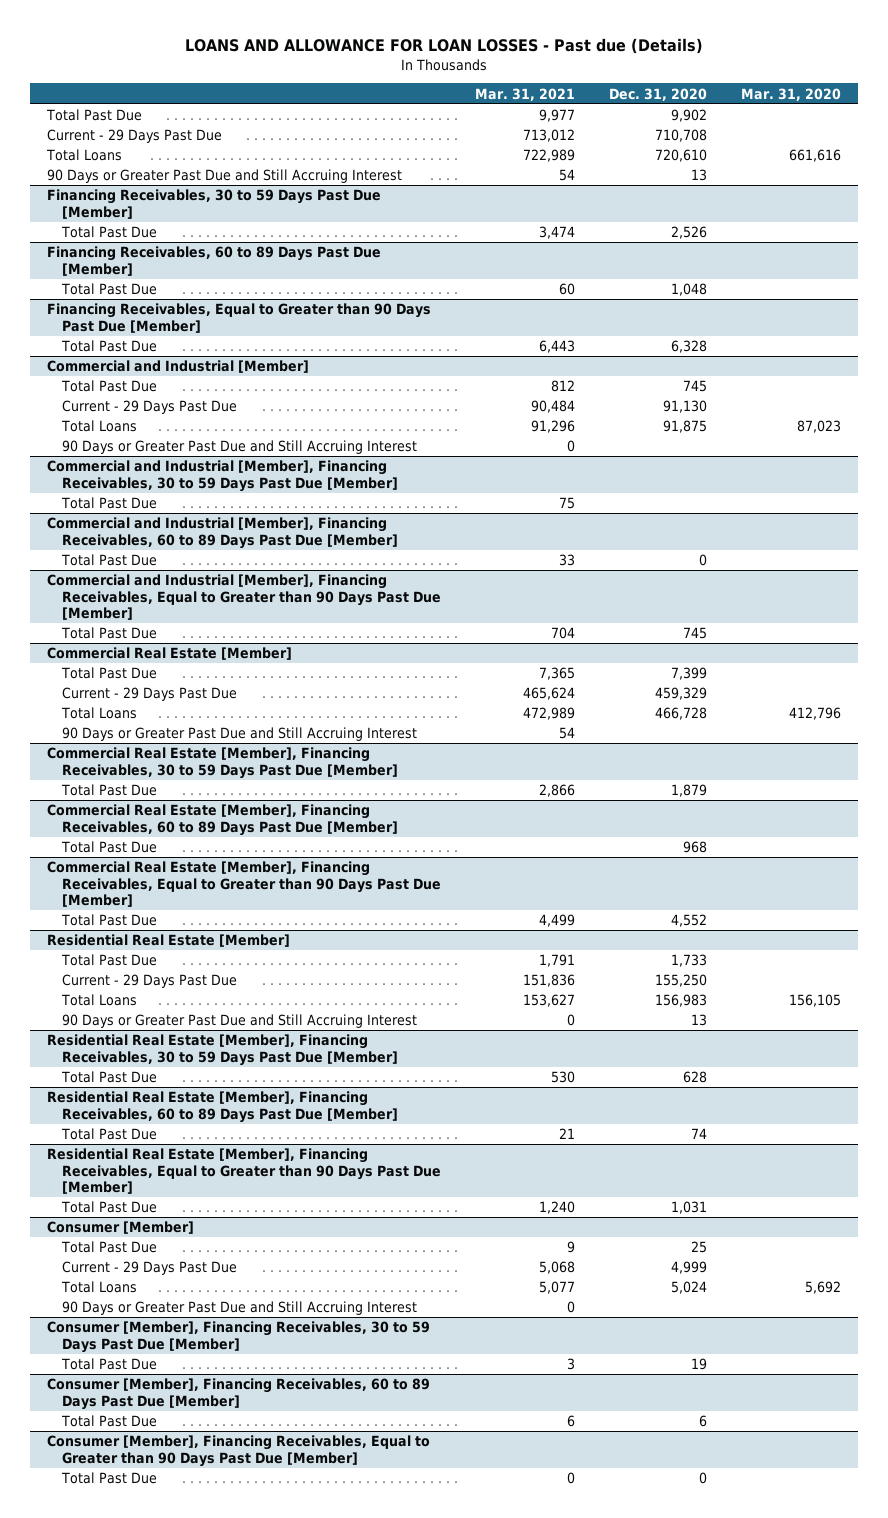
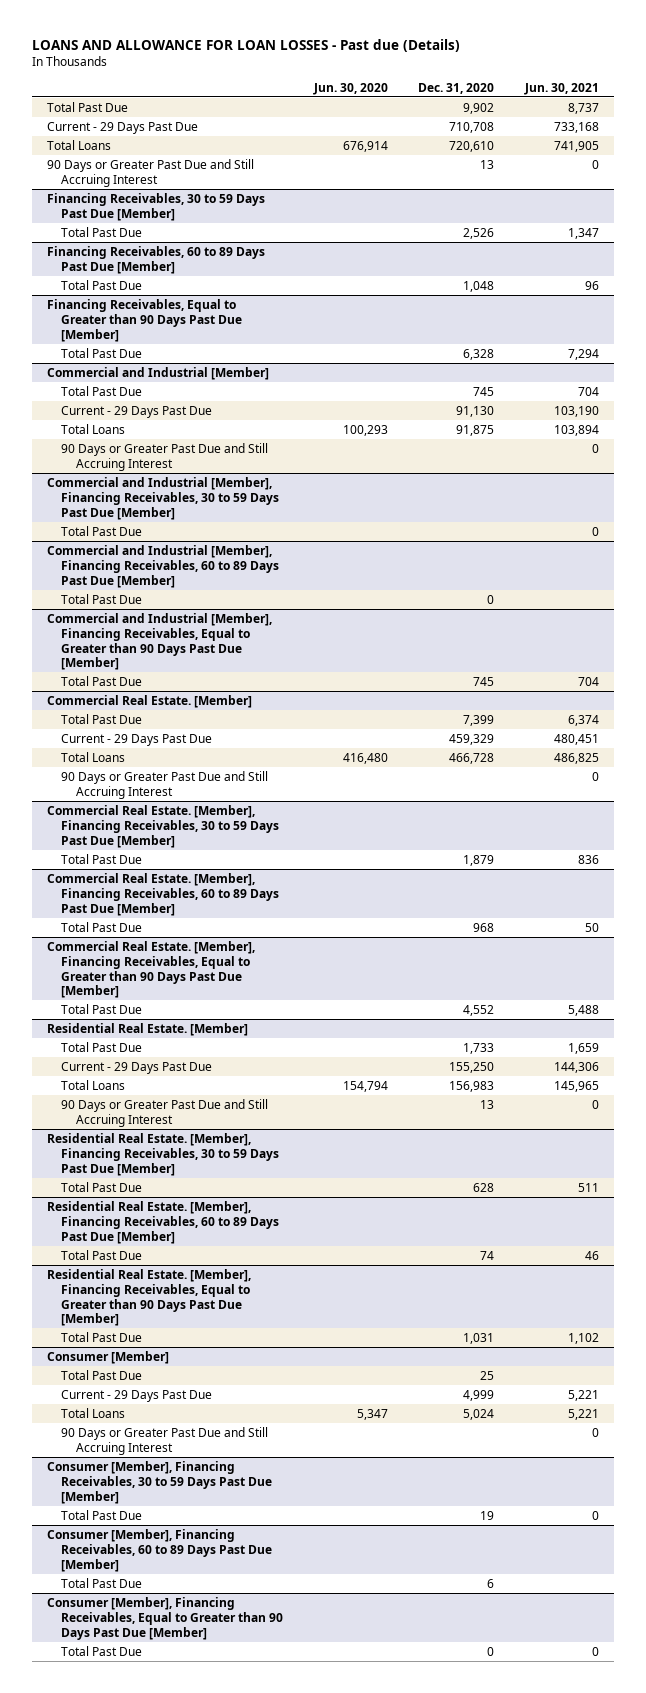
- | Mar. 31, 2021 | Dec. 31, 2020 | Mar. 31, 2020
+ | Jun. 30, 2020 | Dec. 31, 2020 | Jun. 30, 2021
- Commercial Real Estate [Member]
+ Commercial Real Estate. [Member]
- Commercial Real Estate [Member], Financing Receivables, 30 to 59 Days Past Due [Member]
+ Commercial Real Estate. [Member], Financing Receivables, 30 to 59 Days Past Due [Member]
- Commercial Real Estate [Member], Financing Receivables, 60 to 89 Days Past Due [Member]
+ Commercial Real Estate. [Member], Financing Receivables, 60 to 89 Days Past Due [Member]
- Commercial Real Estate [Member], Financing Receivables, Equal to Greater than 90 Days Past Due [Member]
+ Commercial Real Estate. [Member], Financing Receivables, Equal to Greater than 90 Days Past Due [Member]
- Residential Real Estate [Member]
+ Residential Real Estate. [Member]
- Residential Real Estate [Member], Financing Receivables, 30 to 59 Days Past Due [Member]
+ Residential Real Estate. [Member], Financing Receivables, 30 to 59 Days Past Due [Member]
- Residential Real Estate [Member], Financing Receivables, 60 to 89 Days Past Due [Member]
+ Residential Real Estate. [Member], Financing Receivables, 60 to 89 Days Past Due [Member]
- Residential Real Estate [Member], Financing Receivables, Equal to Greater than 90 Days Past Due [Member]
+ Residential Real Estate. [Member], Financing Receivables, Equal to Greater than 90 Days Past Due [Member]

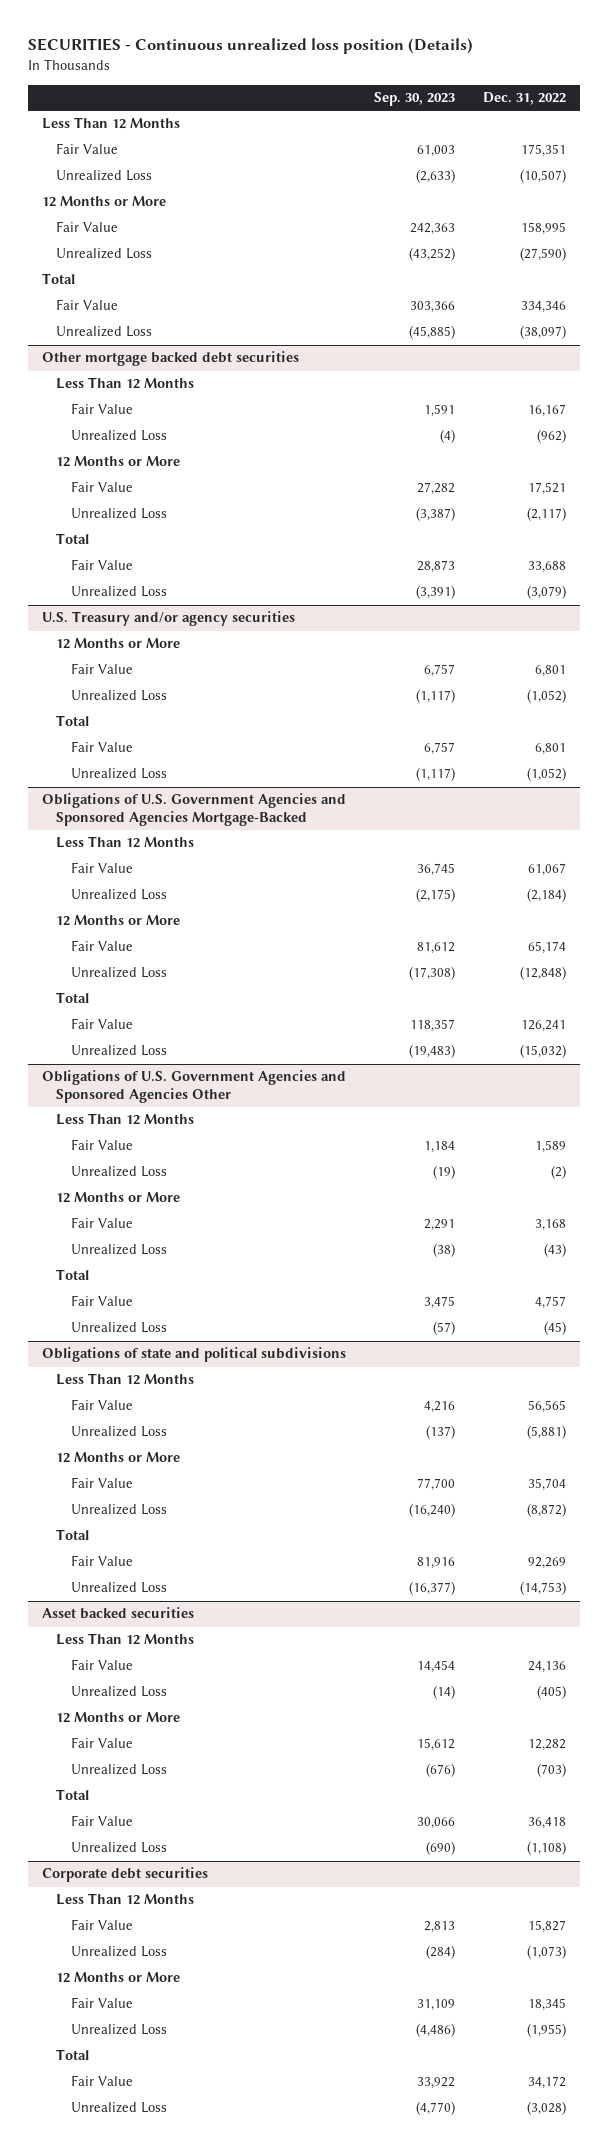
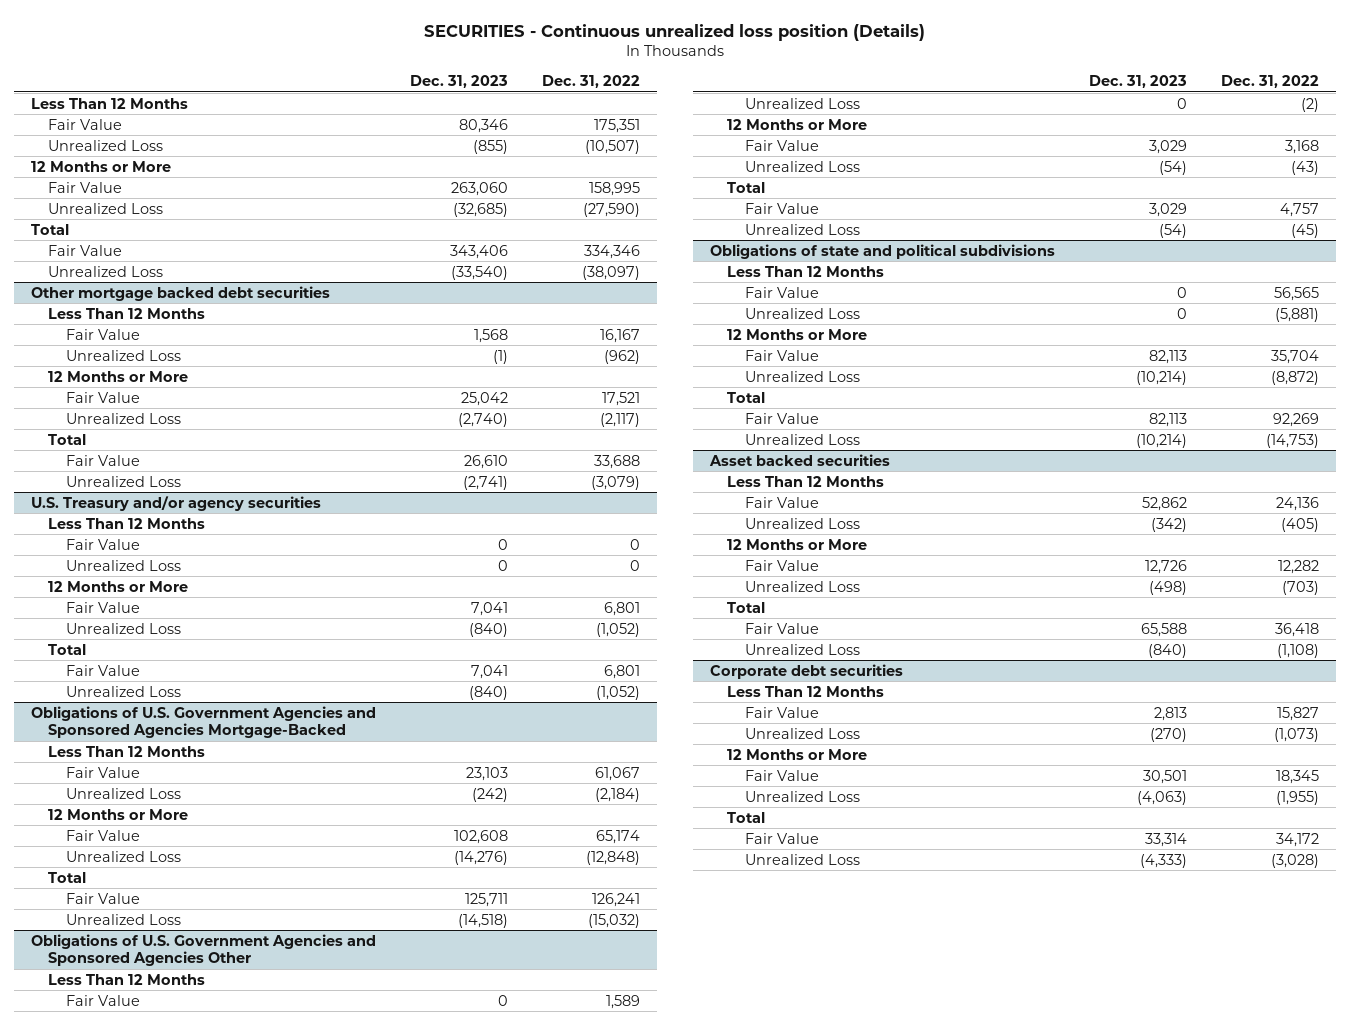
- | Sep. 30, 2023 | Dec. 31, 2022
+ | Dec. 31, 2023 | Dec. 31, 2022
@ U.S. Treasury and/or agency securities
+ Less Than 12 Months
+ Fair Value | 0 | 0
+ Unrealized Loss | 0 | 0

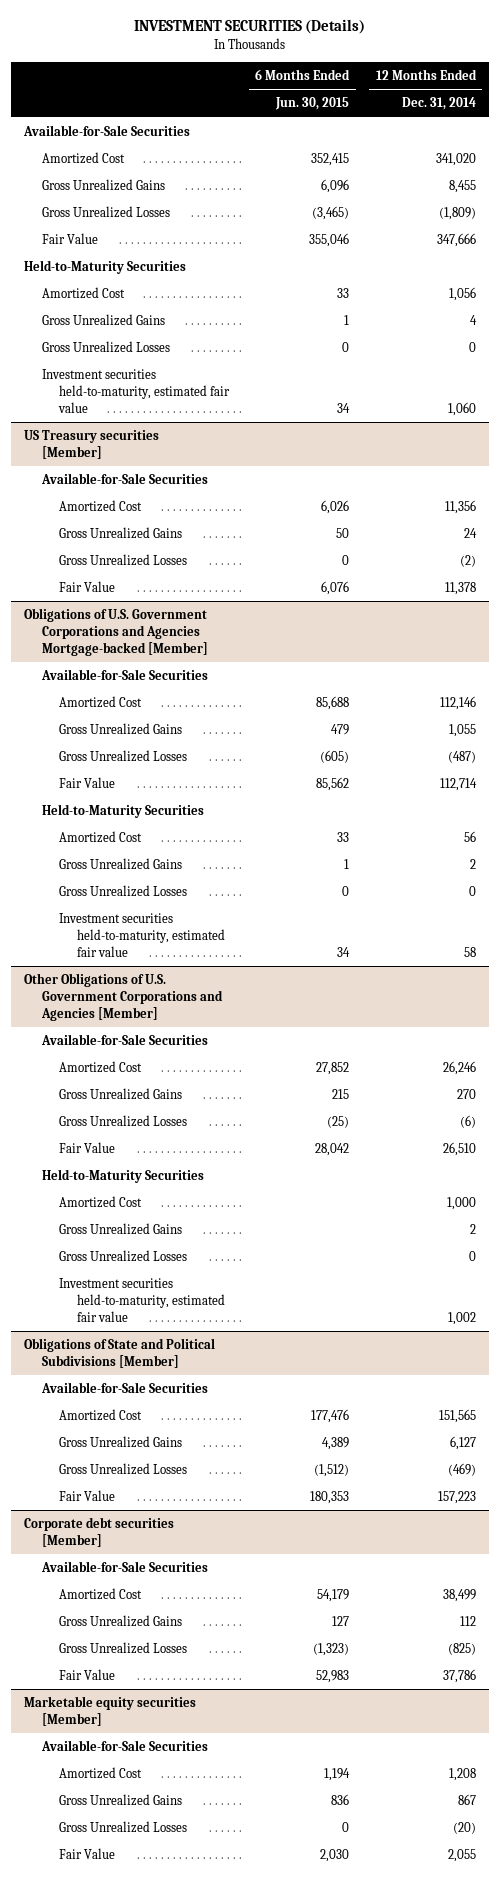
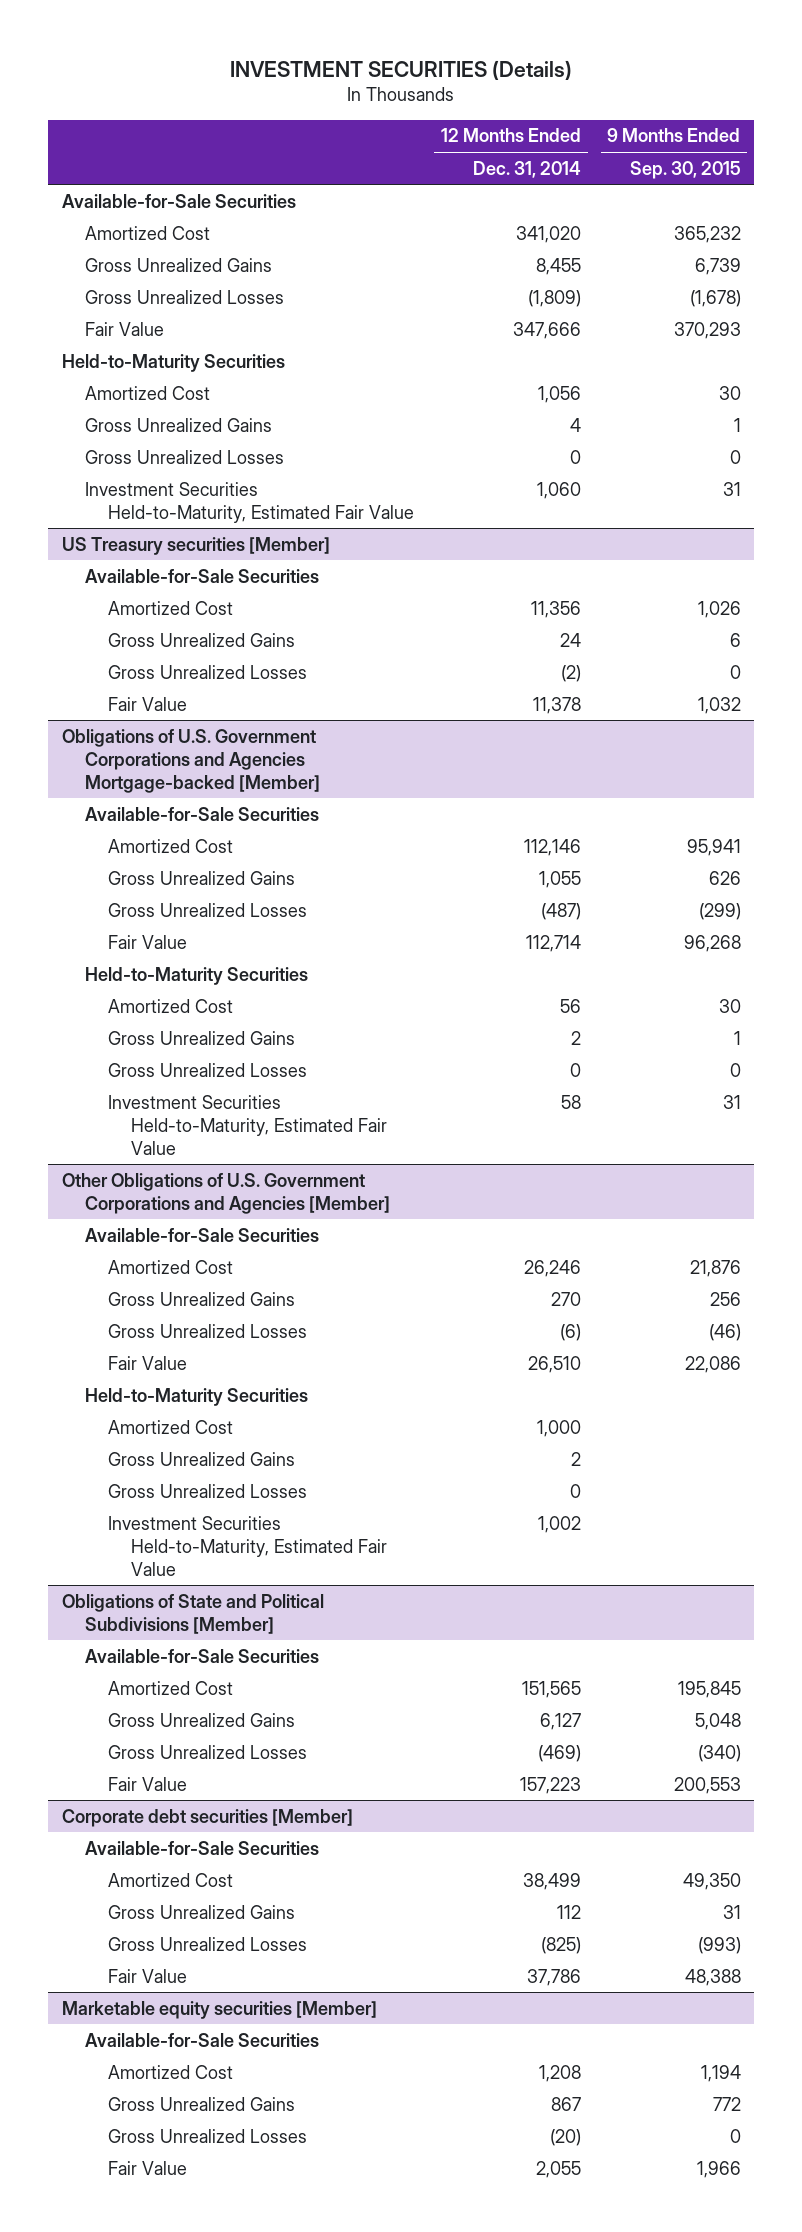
- | 6 Months Ended Jun. 30, 2015 | 12 Months Ended Dec. 31, 2014
+ | 12 Months Ended Dec. 31, 2014 | 9 Months Ended Sep. 30, 2015
- Investment securities held-to-maturity, estimated fair value | 34 | 1,060
+ Investment Securities Held-to-Maturity, Estimated Fair Value | 1,060 | 31
@ Obligations of U.S. Government Corporations and Agencies Mortgage-backed [Member]
- Investment securities held-to-maturity, estimated fair value | 34 | 58
+ Investment Securities Held-to-Maturity, Estimated Fair Value | 58 | 31
@ Other Obligations of U.S. Government Corporations and Agencies [Member]
- Investment securities held-to-maturity, estimated fair value | | 1,002
+ Investment Securities Held-to-Maturity, Estimated Fair Value | 1,002 |

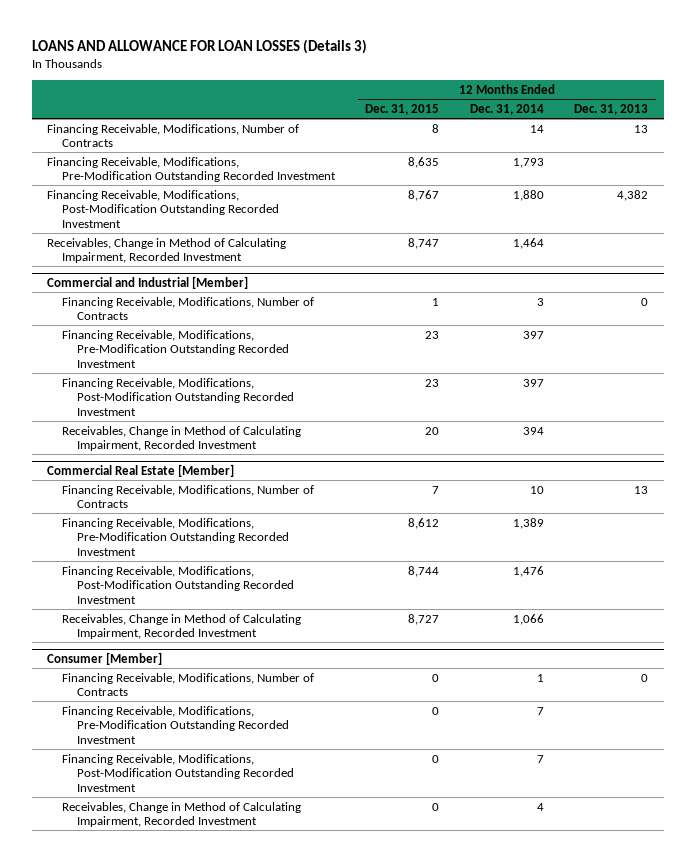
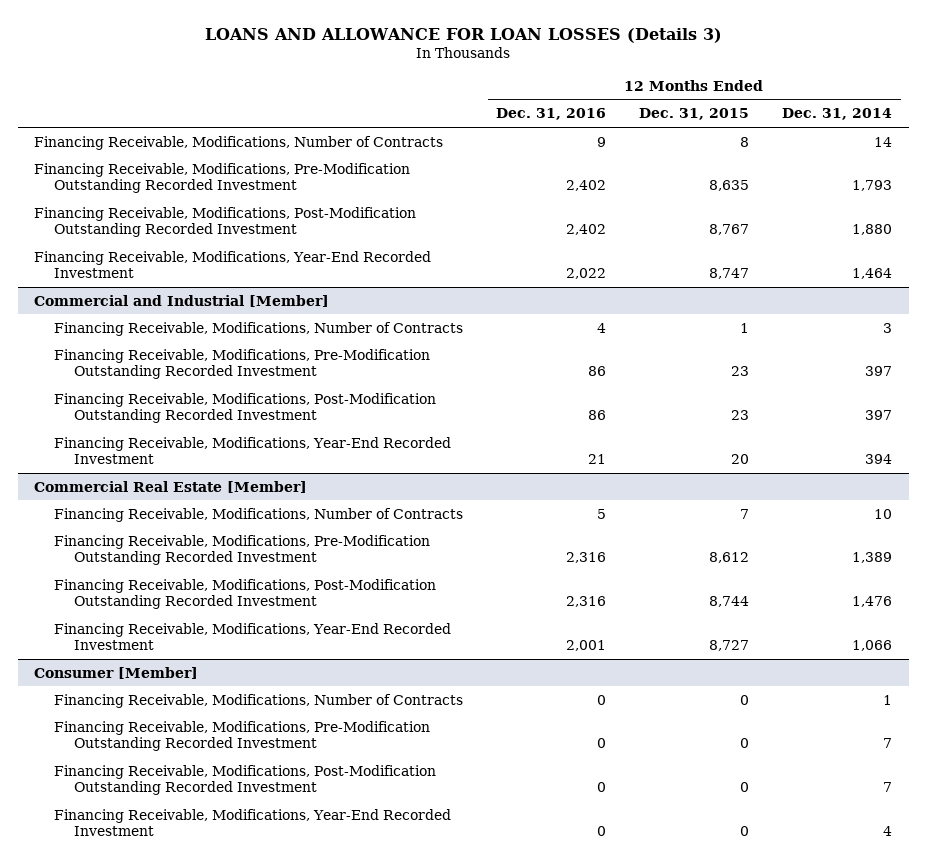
- | 12 Months Ended Dec. 31, 2015 | 12 Months Ended Dec. 31, 2014 | 12 Months Ended Dec. 31, 2013
+ | 12 Months Ended Dec. 31, 2016 | 12 Months Ended Dec. 31, 2015 | 12 Months Ended Dec. 31, 2014
- Receivables, Change in Method of Calculating Impairment, Recorded Investment | 8,747 | 1,464 |
+ Financing Receivable, Modifications, Year-End Recorded Investment | 2,022 | 8,747 | 1,464
@ Commercial and Industrial [Member]
- Receivables, Change in Method of Calculating Impairment, Recorded Investment | 20 | 394 |
+ Financing Receivable, Modifications, Year-End Recorded Investment | 21 | 20 | 394
@ Commercial Real Estate [Member]
- Receivables, Change in Method of Calculating Impairment, Recorded Investment | 8,727 | 1,066 |
+ Financing Receivable, Modifications, Year-End Recorded Investment | 2,001 | 8,727 | 1,066
@ Consumer [Member]
- Receivables, Change in Method of Calculating Impairment, Recorded Investment | 0 | 4 |
+ Financing Receivable, Modifications, Year-End Recorded Investment | 0 | 0 | 4

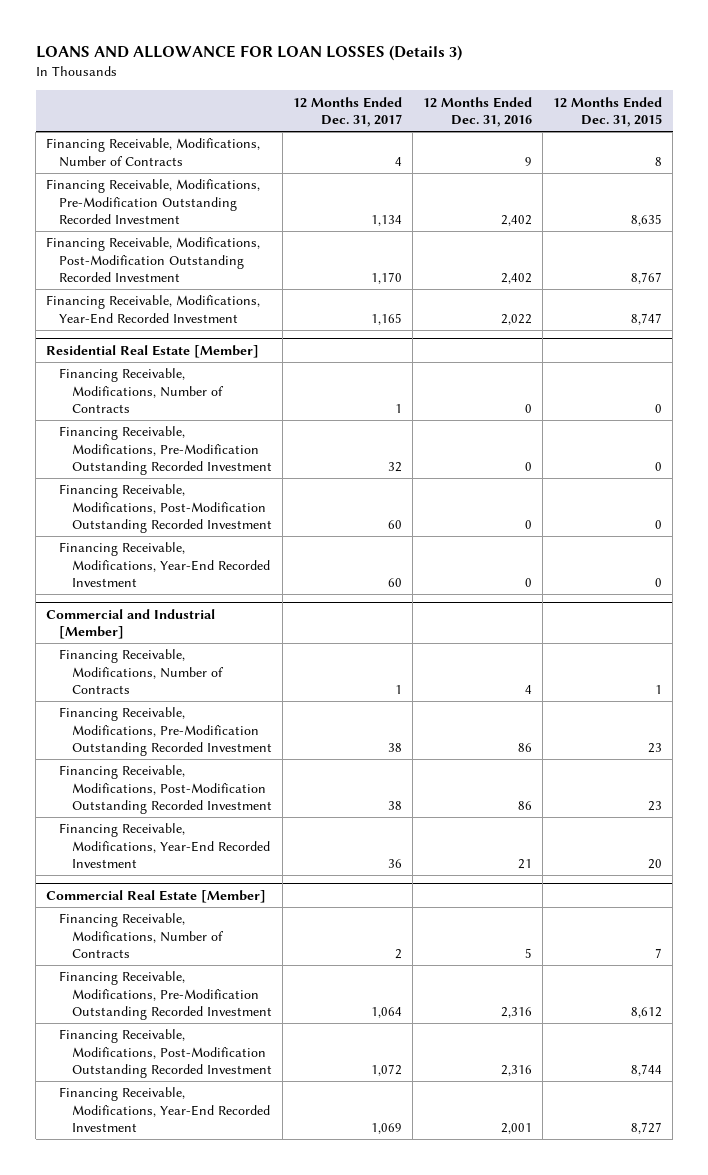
- | 12 Months Ended Dec. 31, 2016 | 12 Months Ended Dec. 31, 2015 | 12 Months Ended Dec. 31, 2014
+ | 12 Months Ended Dec. 31, 2017 | 12 Months Ended Dec. 31, 2016 | 12 Months Ended Dec. 31, 2015
+ Residential Real Estate [Member]
+ Financing Receivable, Modifications, Number of Contracts | 1 | 0 | 0
+ Financing Receivable, Modifications, Pre-Modification Outstanding Recorded Investment | 32 | 0 | 0
+ Financing Receivable, Modifications, Post-Modification Outstanding Recorded Investment | 60 | 0 | 0
+ Financing Receivable, Modifications, Year-End Recorded Investment | 60 | 0 | 0
- Consumer [Member]
- Financing Receivable, Modifications, Number of Contracts | 0 | 0 | 1
- Financing Receivable, Modifications, Pre-Modification Outstanding Recorded Investment | 0 | 0 | 7
- Financing Receivable, Modifications, Post-Modification Outstanding Recorded Investment | 0 | 0 | 7
- Financing Receivable, Modifications, Year-End Recorded Investment | 0 | 0 | 4

